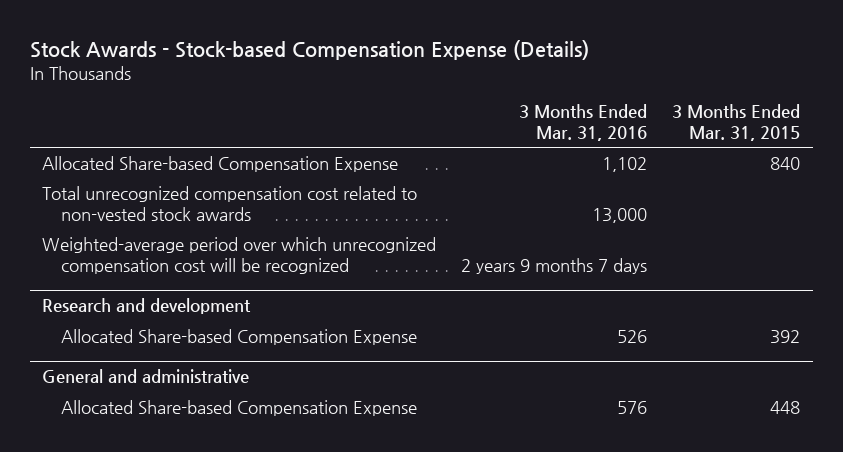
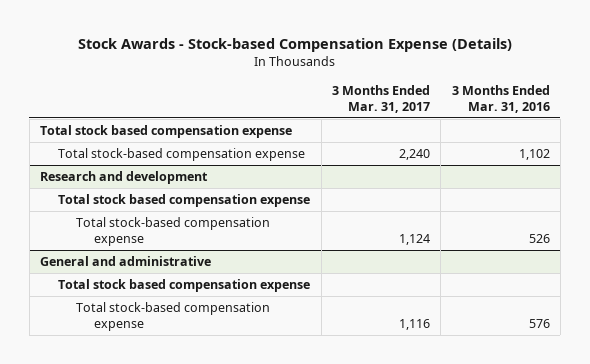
- | 3 Months Ended Mar. 31, 2016 | 3 Months Ended Mar. 31, 2015
+ | 3 Months Ended Mar. 31, 2017 | 3 Months Ended Mar. 31, 2016
- Allocated Share-based Compensation Expense | 1,102 | 840
- Total unrecognized compensation cost related to non-vested stock awards | 13,000 |
- Weighted-average period over which unrecognized compensation cost will be recognized | 2 years 9 months 7 days |
+ Total stock based compensation expense
+ Total stock-based compensation expense | 2,240 | 1,102
@ Research and development
- Allocated Share-based Compensation Expense | 526 | 392
+ Total stock based compensation expense
+ Total stock-based compensation expense | 1,124 | 526
@ General and administrative
- Allocated Share-based Compensation Expense | 576 | 448
+ Total stock based compensation expense
+ Total stock-based compensation expense | 1,116 | 576

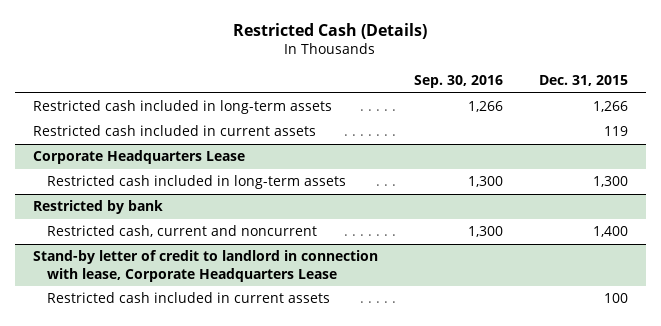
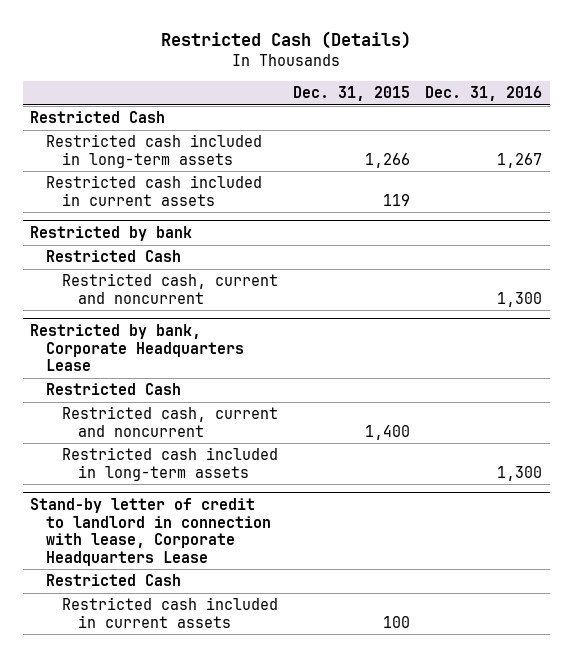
- | Sep. 30, 2016 | Dec. 31, 2015
+ | Dec. 31, 2015 | Dec. 31, 2016
+ Restricted Cash
- Corporate Headquarters Lease
- Restricted cash included in long-term assets | 1,300 | 1,300
@ Restricted by bank
+ Restricted Cash
+ Restricted cash, current and noncurrent | | 1,300
+ Restricted by bank, Corporate Headquarters Lease
+ Restricted Cash
+ Restricted cash included in long-term assets | | 1,300
@ Stand-by letter of credit to landlord in connection with lease, Corporate Headquarters Lease
+ Restricted Cash

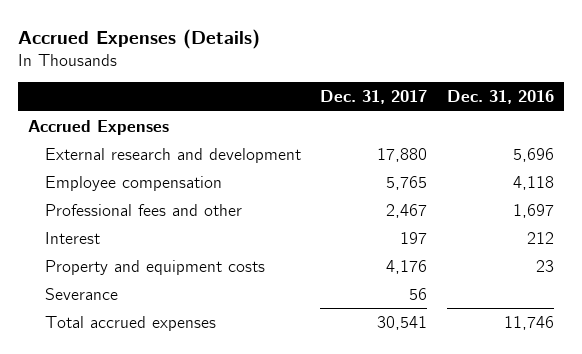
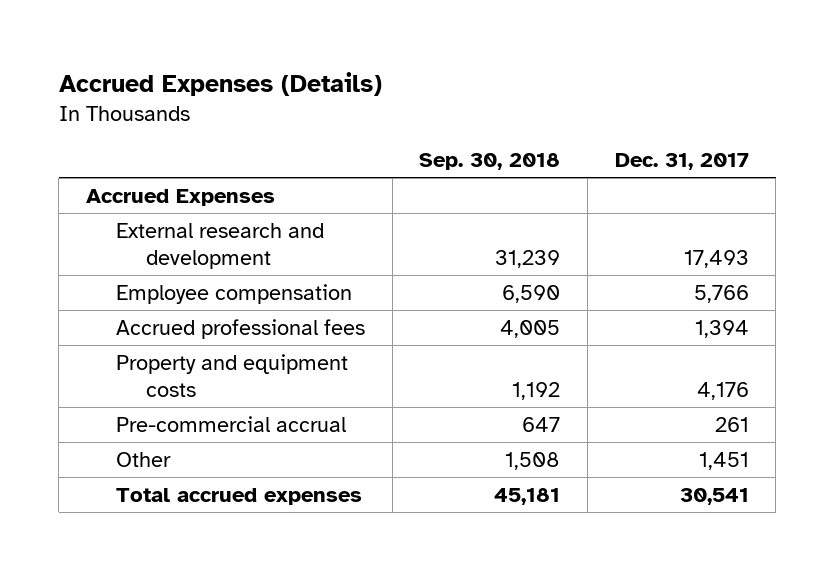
- | Dec. 31, 2017 | Dec. 31, 2016
+ | Sep. 30, 2018 | Dec. 31, 2017
- External research and development | 17,880 | 5,696
- Employee compensation | 5,765 | 4,118
- Professional fees and other | 2,467 | 1,697
- Interest | 197 | 212
+ External research and development | 31,239 | 17,493
+ Employee compensation | 6,590 | 5,766
+ Accrued professional fees | 4,005 | 1,394
- Severance | 56 |
+ Pre-commercial accrual | 647 | 261
+ Other | 1,508 | 1,451

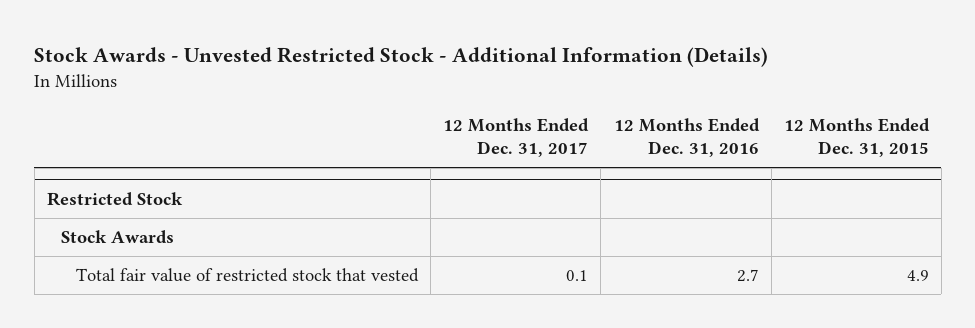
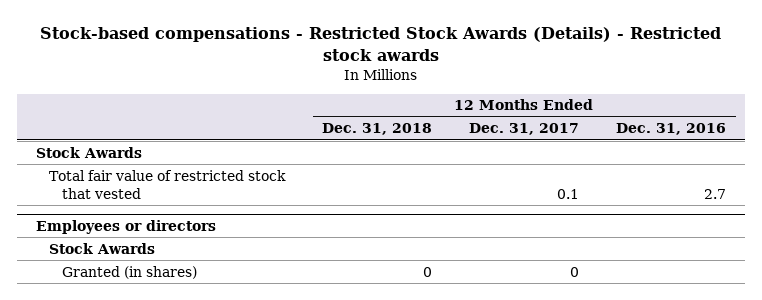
- Stock Awards - Unvested Restricted Stock - Additional Information (Details)
+ Stock-based compensations - Restricted Stock Awards (Details) - Restricted stock awards
- | 12 Months Ended Dec. 31, 2017 | 12 Months Ended Dec. 31, 2016 | 12 Months Ended Dec. 31, 2015
+ | 12 Months Ended Dec. 31, 2018 | 12 Months Ended Dec. 31, 2017 | 12 Months Ended Dec. 31, 2016
- Restricted Stock
+ Employees or directors
+ Stock Awards
+ Granted (in shares) | 0 | 0 |

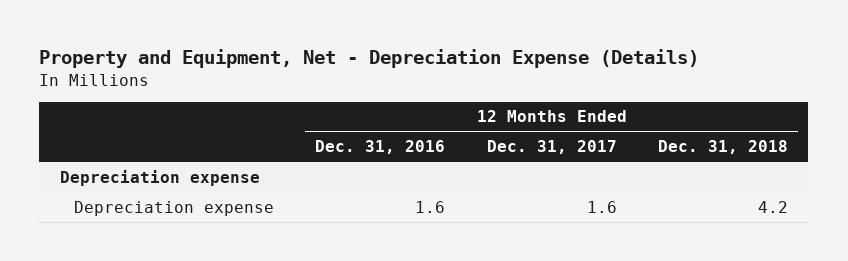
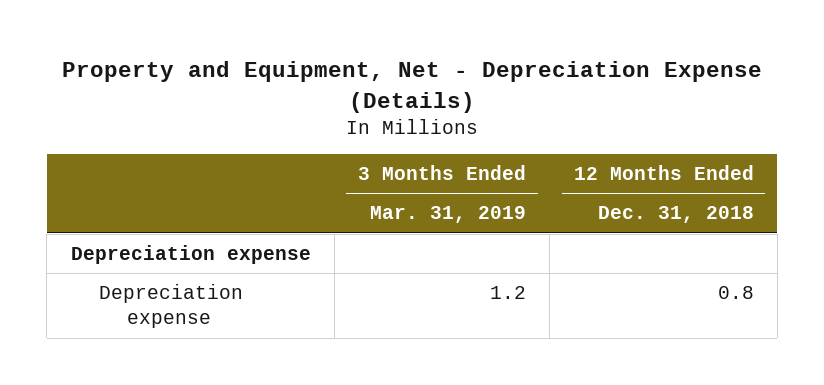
- | 12 Months Ended Dec. 31, 2016 | 12 Months Ended Dec. 31, 2017 | 12 Months Ended Dec. 31, 2018
+ | 3 Months Ended Mar. 31, 2019 | 12 Months Ended Dec. 31, 2018
- Depreciation expense | 1.6 | 1.6 | 4.2
+ Depreciation expense | 1.2 | 0.8

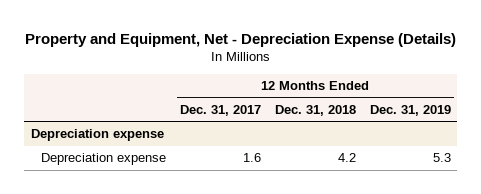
- | 3 Months Ended Mar. 31, 2019 | 12 Months Ended Dec. 31, 2018
+ | 12 Months Ended Dec. 31, 2017 | 12 Months Ended Dec. 31, 2018 | 12 Months Ended Dec. 31, 2019
- Depreciation expense | 1.2 | 0.8
+ Depreciation expense | 1.6 | 4.2 | 5.3

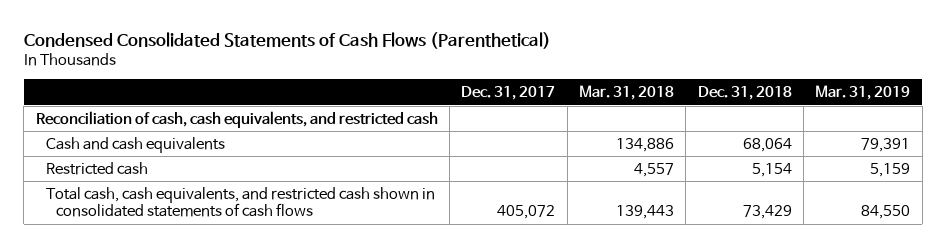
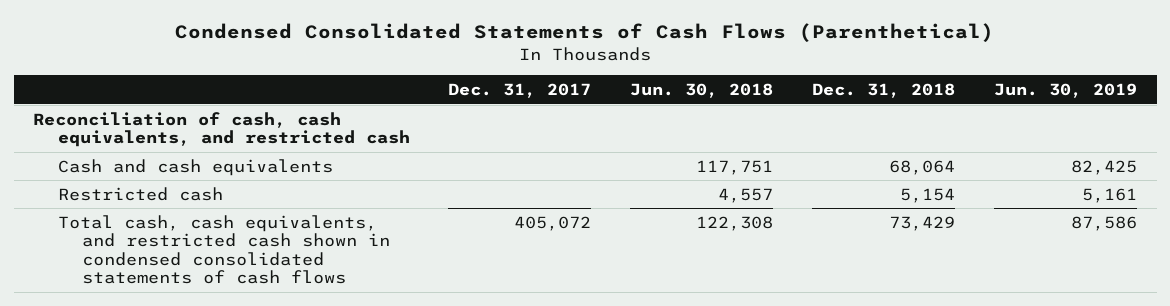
- | Dec. 31, 2017 | Mar. 31, 2018 | Dec. 31, 2018 | Mar. 31, 2019
+ | Dec. 31, 2017 | Jun. 30, 2018 | Dec. 31, 2018 | Jun. 30, 2019
- Total cash, cash equivalents, and restricted cash shown in consolidated statements of cash flows | 405,072 | 139,443 | 73,429 | 84,550
+ Total cash, cash equivalents, and restricted cash shown in condensed consolidated statements of cash flows | 405,072 | 122,308 | 73,429 | 87,586

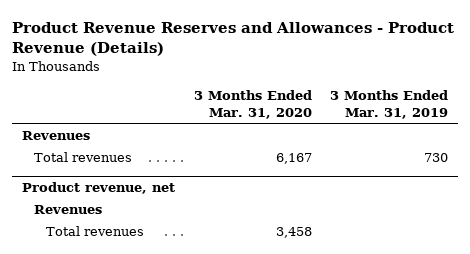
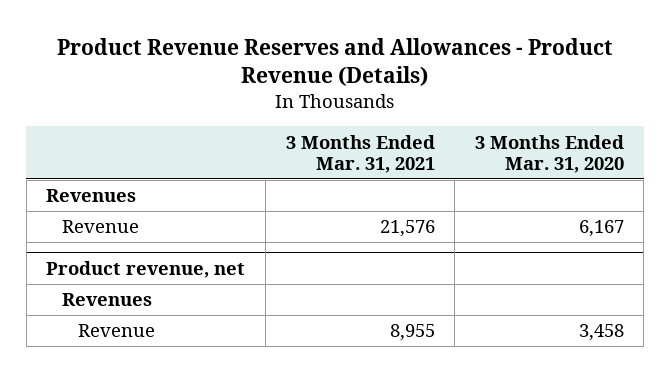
- | 3 Months Ended Mar. 31, 2020 | 3 Months Ended Mar. 31, 2019
+ | 3 Months Ended Mar. 31, 2021 | 3 Months Ended Mar. 31, 2020
- Total revenues | 6,167 | 730
+ Revenue | 21,576 | 6,167
@ Product revenue, net
- Total revenues | 3,458 |
+ Revenue | 8,955 | 3,458

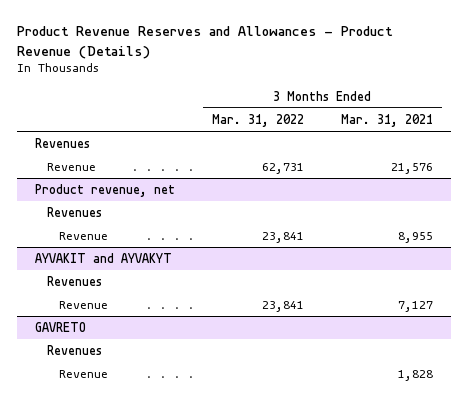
- | 3 Months Ended Mar. 31, 2021 | 3 Months Ended Mar. 31, 2020
+ | 3 Months Ended Mar. 31, 2022 | 3 Months Ended Mar. 31, 2021
+ AYVAKIT and AYVAKYT
+ Revenues
+ Revenue | 23,841 | 7,127
+ GAVRETO
+ Revenues
+ Revenue | | 1,828

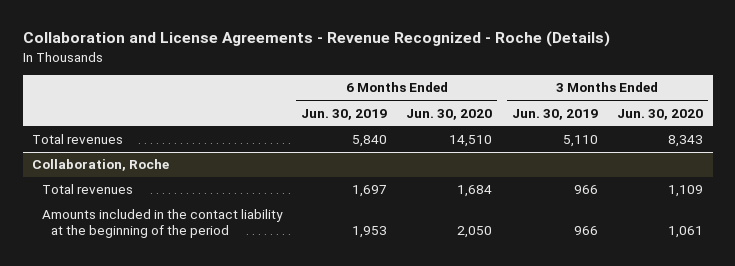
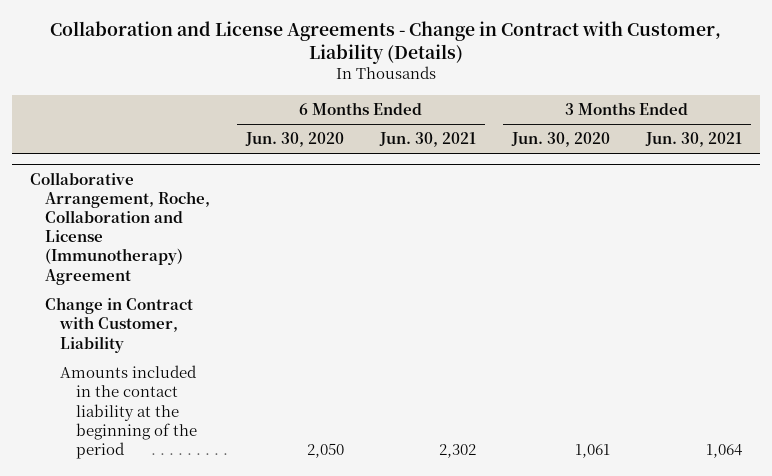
- Collaboration and License Agreements - Revenue Recognized - Roche (Details)
+ Collaboration and License Agreements - Change in Contract with Customer, Liability (Details)
- | 6 Months Ended Jun. 30, 2019 | 6 Months Ended Jun. 30, 2020 | 3 Months Ended Jun. 30, 2019 | 3 Months Ended Jun. 30, 2020
+ | 6 Months Ended Jun. 30, 2020 | 6 Months Ended Jun. 30, 2021 | 3 Months Ended Jun. 30, 2020 | 3 Months Ended Jun. 30, 2021
- Total revenues | 5,840 | 14,510 | 5,110 | 8,343
- Collaboration, Roche
- Total revenues | 1,697 | 1,684 | 966 | 1,109
+ Collaborative Arrangement, Roche, Collaboration and License (Immunotherapy) Agreement
+ Change in Contract with Customer, Liability

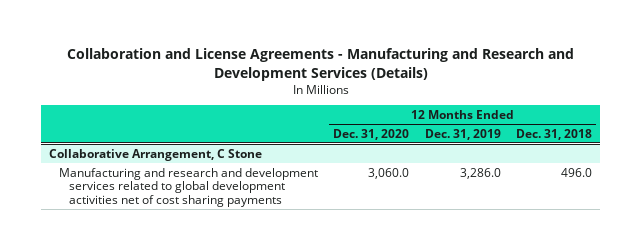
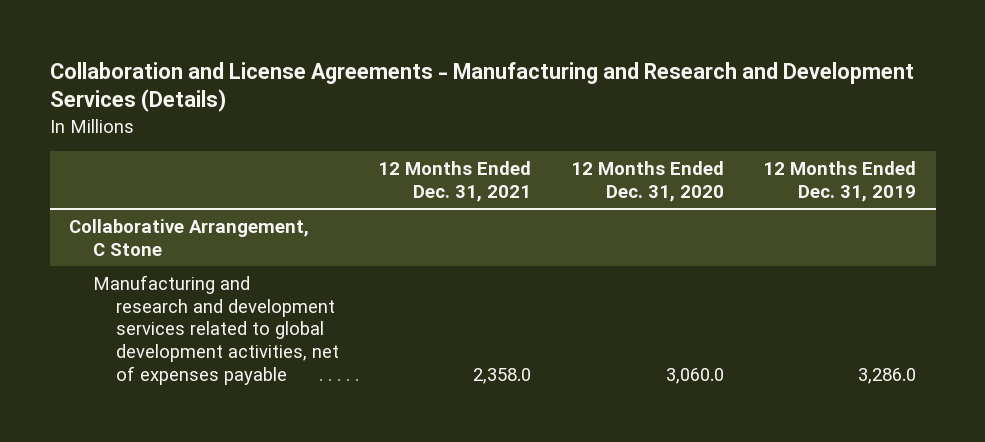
- | 12 Months Ended Dec. 31, 2020 | 12 Months Ended Dec. 31, 2019 | 12 Months Ended Dec. 31, 2018
+ | 12 Months Ended Dec. 31, 2021 | 12 Months Ended Dec. 31, 2020 | 12 Months Ended Dec. 31, 2019
@ Collaborative Arrangement, C Stone
- Manufacturing and research and development services related to global development activities net of cost sharing payments | 3,060.0 | 3,286.0 | 496.0
+ Manufacturing and research and development services related to global development activities, net of expenses payable | 2,358.0 | 3,060.0 | 3,286.0

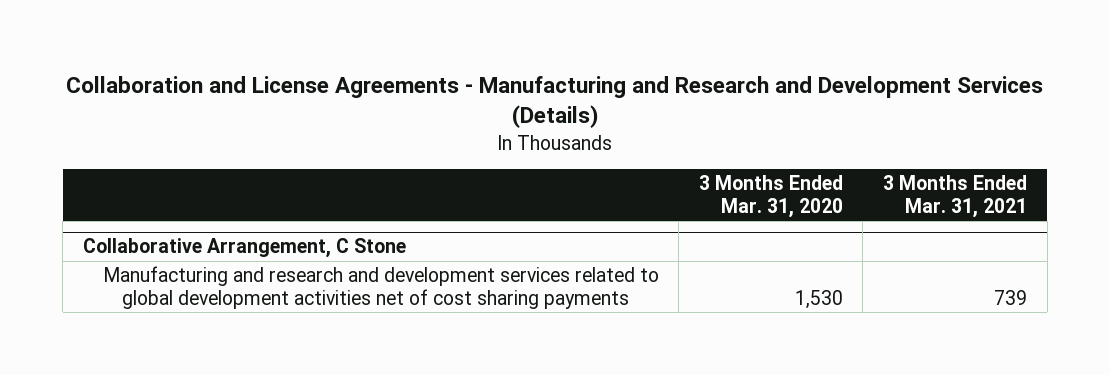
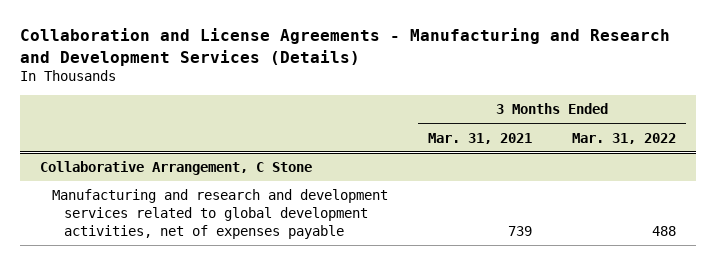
- | 3 Months Ended Mar. 31, 2020 | 3 Months Ended Mar. 31, 2021
+ | 3 Months Ended Mar. 31, 2021 | 3 Months Ended Mar. 31, 2022
@ Collaborative Arrangement, C Stone
- Manufacturing and research and development services related to global development activities net of cost sharing payments | 1,530 | 739
+ Manufacturing and research and development services related to global development activities, net of expenses payable | 739 | 488

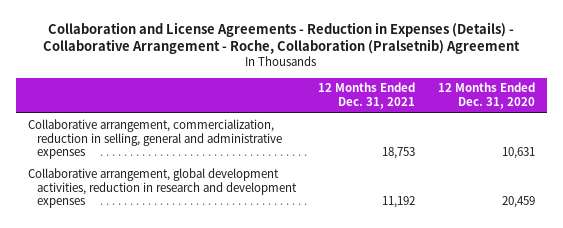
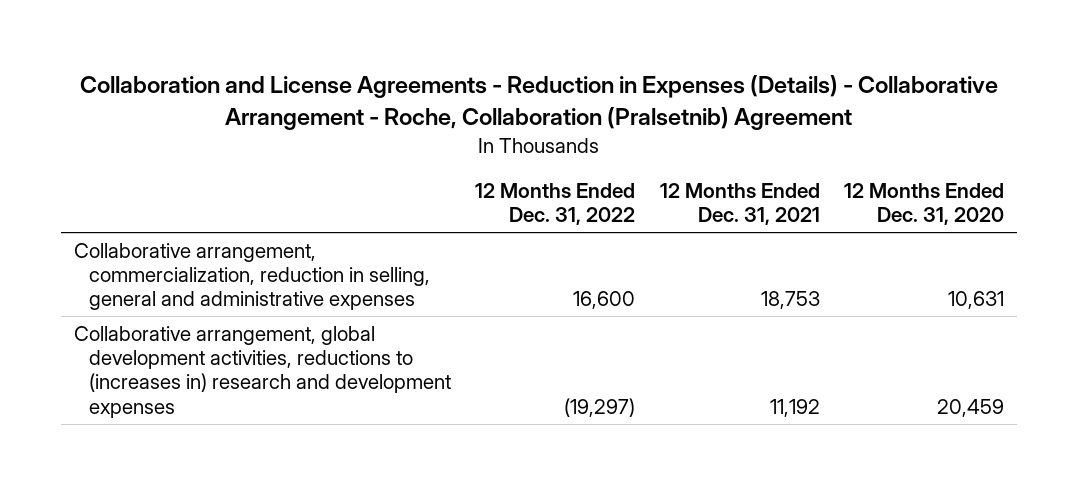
- | 12 Months Ended Dec. 31, 2021 | 12 Months Ended Dec. 31, 2020
+ | 12 Months Ended Dec. 31, 2022 | 12 Months Ended Dec. 31, 2021 | 12 Months Ended Dec. 31, 2020
- Collaborative arrangement, global development activities, reduction in research and development expenses | 11,192 | 20,459
+ Collaborative arrangement, global development activities, reductions to (increases in) research and development expenses | (19,297) | 11,192 | 20,459

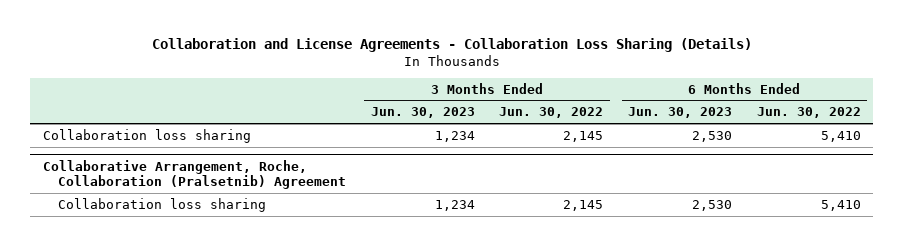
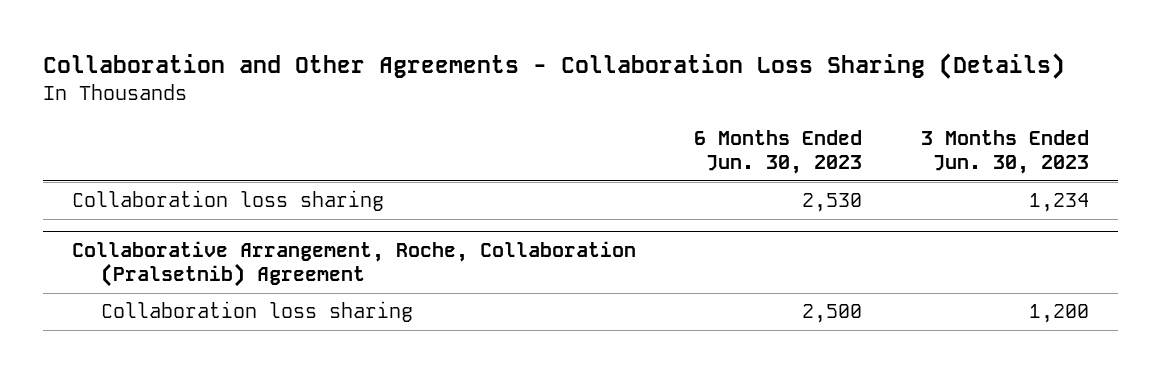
- Collaboration and License Agreements - Collaboration Loss Sharing (Details)
+ Collaboration and Other Agreements - Collaboration Loss Sharing (Details)
- | 3 Months Ended Jun. 30, 2023 | 3 Months Ended Jun. 30, 2022 | 6 Months Ended Jun. 30, 2023 | 6 Months Ended Jun. 30, 2022
+ | 6 Months Ended Jun. 30, 2023 | 3 Months Ended Jun. 30, 2023
@ Collaborative Arrangement, Roche, Collaboration (Pralsetnib) Agreement
- Collaboration loss sharing | 1,234 | 2,145 | 2,530 | 5,410
+ Collaboration loss sharing | 2,500 | 1,200

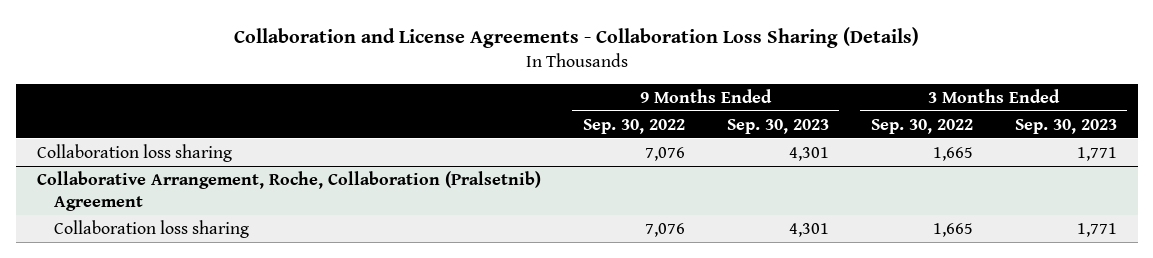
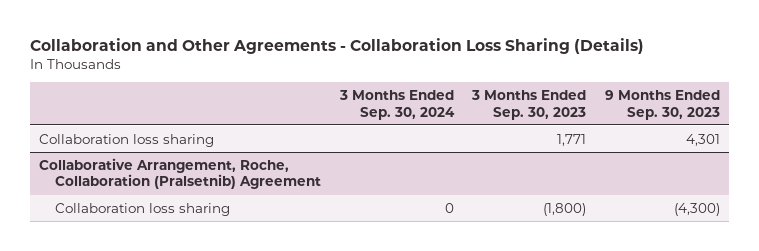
- Collaboration and License Agreements - Collaboration Loss Sharing (Details)
+ Collaboration and Other Agreements - Collaboration Loss Sharing (Details)
- | 9 Months Ended Sep. 30, 2022 | 9 Months Ended Sep. 30, 2023 | 3 Months Ended Sep. 30, 2022 | 3 Months Ended Sep. 30, 2023
+ | 3 Months Ended Sep. 30, 2024 | 3 Months Ended Sep. 30, 2023 | 9 Months Ended Sep. 30, 2023
@ Collaborative Arrangement, Roche, Collaboration (Pralsetnib) Agreement
- Collaboration loss sharing | 7,076 | 4,301 | 1,665 | 1,771
+ Collaboration loss sharing | 0 | (1,800) | (4,300)

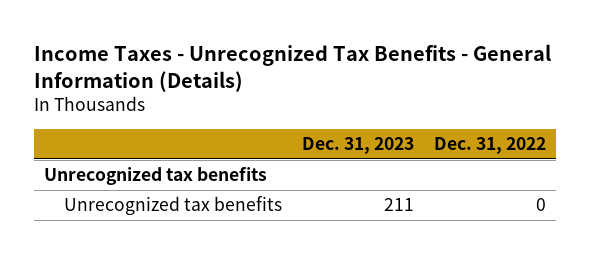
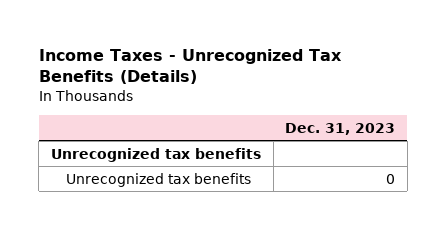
- Income Taxes - Unrecognized Tax Benefits - General Information (Details)
+ Income Taxes - Unrecognized Tax Benefits (Details)
- | Dec. 31, 2023 | Dec. 31, 2022
+ | Dec. 31, 2023
- Unrecognized tax benefits | 211 | 0
+ Unrecognized tax benefits | 0

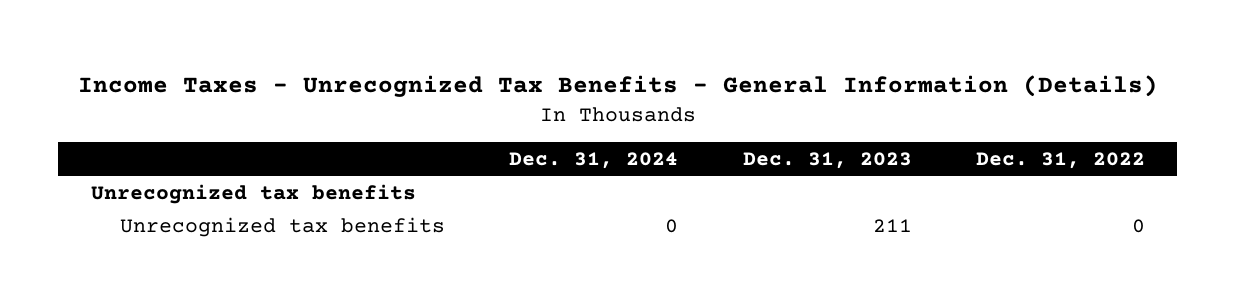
- Income Taxes - Unrecognized Tax Benefits (Details)
+ Income Taxes - Unrecognized Tax Benefits - General Information (Details)
- | Dec. 31, 2023
+ | Dec. 31, 2024 | Dec. 31, 2023 | Dec. 31, 2022
- Unrecognized tax benefits | 0
+ Unrecognized tax benefits | 0 | 211 | 0

